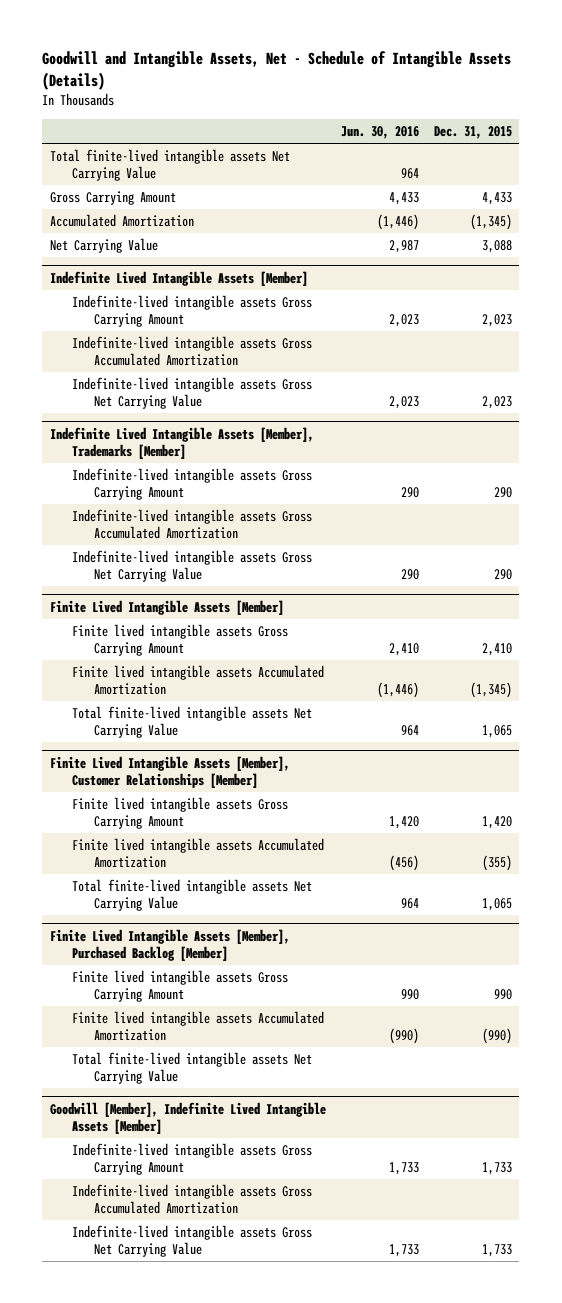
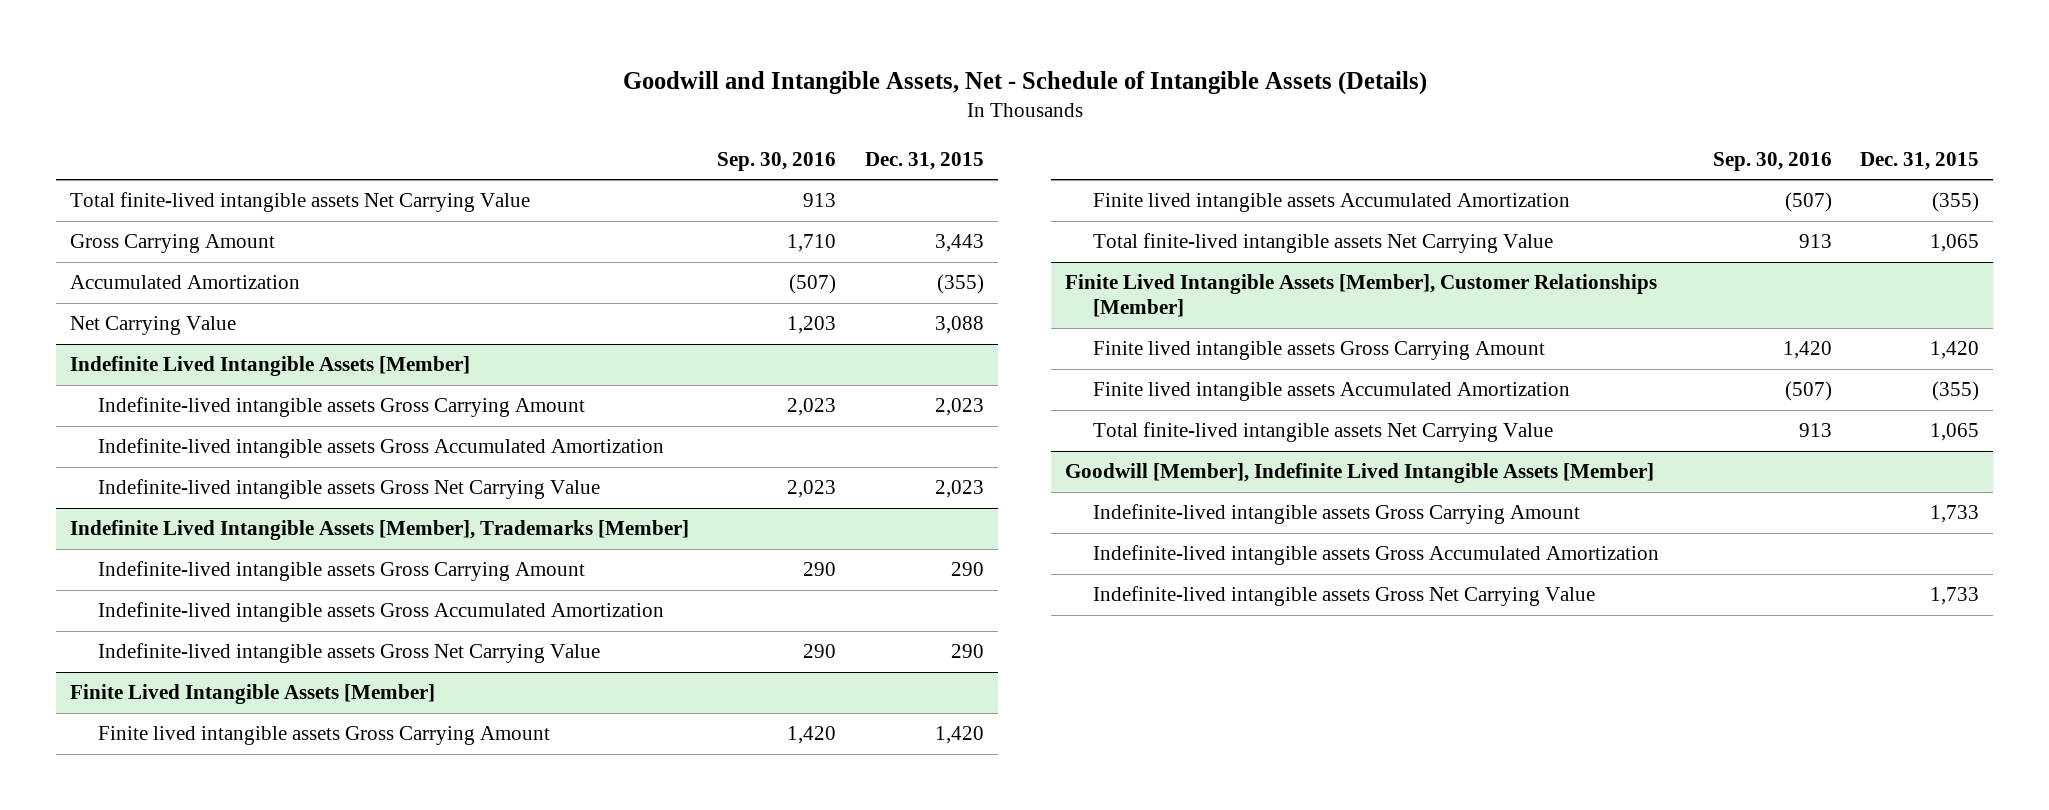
- | Jun. 30, 2016 | Dec. 31, 2015
+ | Sep. 30, 2016 | Dec. 31, 2015
- Gross Carrying Amount | 4,433 | 4,433
- Accumulated Amortization | (1,446) | (1,345)
+ Gross Carrying Amount | 1,710 | 3,443
+ Accumulated Amortization | (507) | (355)
@ Finite Lived Intangible Assets [Member]
- Finite lived intangible assets Gross Carrying Amount | 2,410 | 2,410
- Finite lived intangible assets Accumulated Amortization | (1,446) | (1,345)
+ Finite lived intangible assets Gross Carrying Amount | 1,420 | 1,420
+ Finite lived intangible assets Accumulated Amortization | (507) | (355)
- Finite Lived Intangible Assets [Member], Purchased Backlog [Member]
- Finite lived intangible assets Gross Carrying Amount | 990 | 990
- Finite lived intangible assets Accumulated Amortization | (990) | (990)
- Total finite-lived intangible assets Net Carrying Value

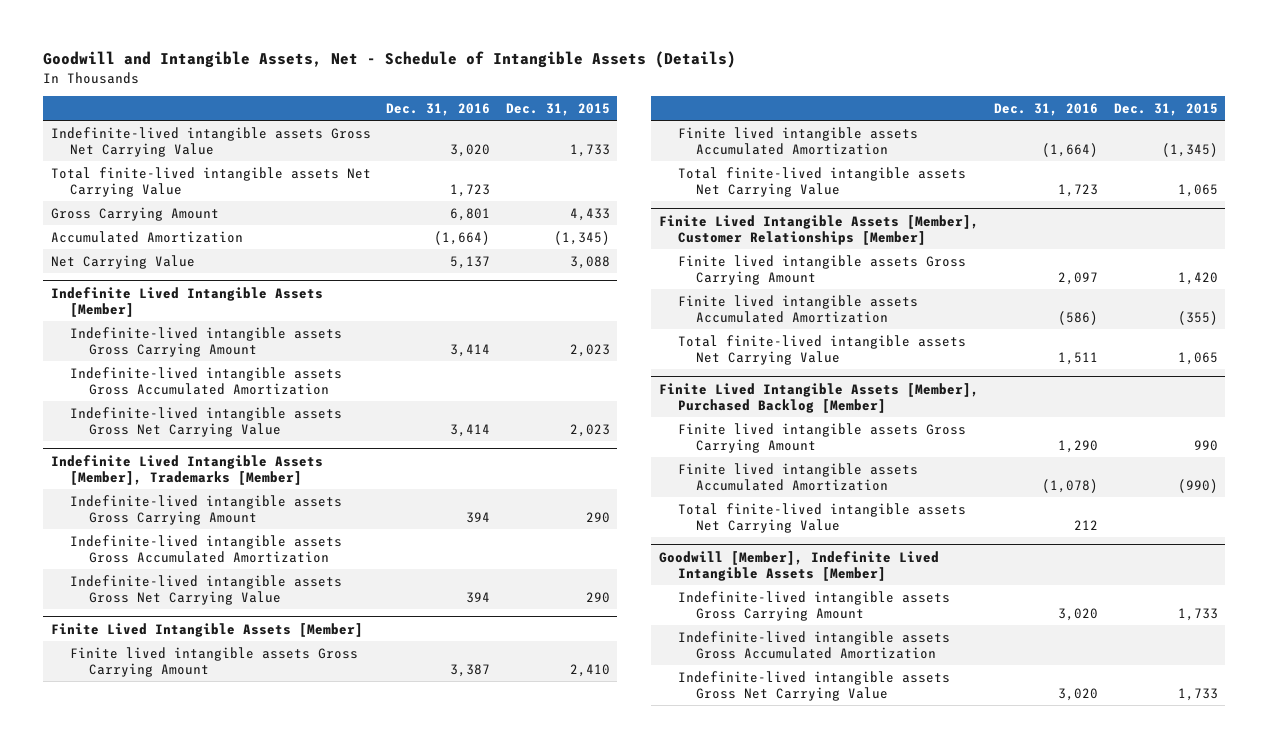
- | Sep. 30, 2016 | Dec. 31, 2015
+ | Dec. 31, 2016 | Dec. 31, 2015
+ Indefinite-lived intangible assets Gross Net Carrying Value | 3,020 | 1,733
- Gross Carrying Amount | 1,710 | 3,443
- Accumulated Amortization | (507) | (355)
+ Gross Carrying Amount | 6,801 | 4,433
+ Accumulated Amortization | (1,664) | (1,345)
@ Finite Lived Intangible Assets [Member]
- Finite lived intangible assets Gross Carrying Amount | 1,420 | 1,420
- Finite lived intangible assets Accumulated Amortization | (507) | (355)
+ Finite lived intangible assets Gross Carrying Amount | 3,387 | 2,410
+ Finite lived intangible assets Accumulated Amortization | (1,664) | (1,345)
+ Finite Lived Intangible Assets [Member], Purchased Backlog [Member]
+ Finite lived intangible assets Gross Carrying Amount | 1,290 | 990
+ Finite lived intangible assets Accumulated Amortization | (1,078) | (990)
+ Total finite-lived intangible assets Net Carrying Value | 212 |

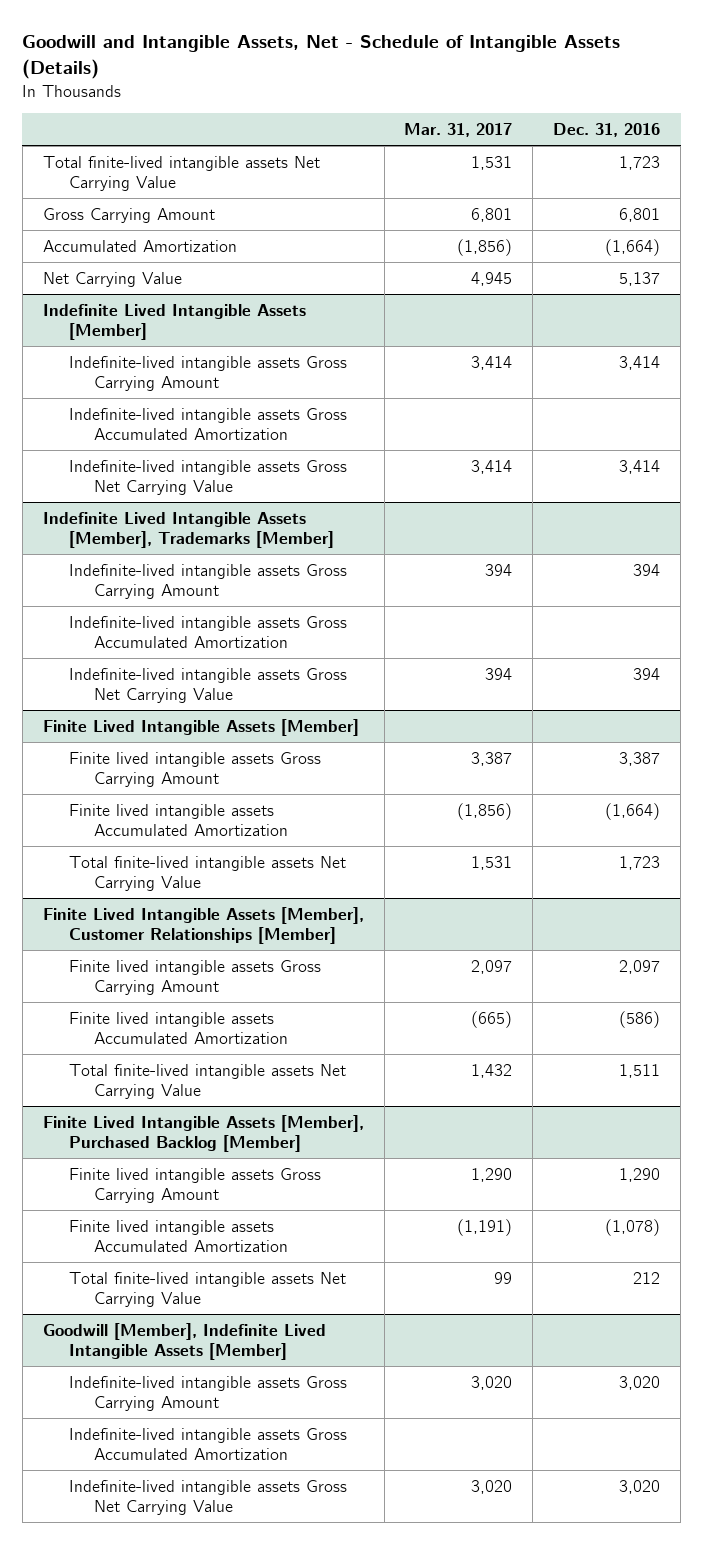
- | Dec. 31, 2016 | Dec. 31, 2015
+ | Mar. 31, 2017 | Dec. 31, 2016
- Indefinite-lived intangible assets Gross Net Carrying Value | 3,020 | 1,733

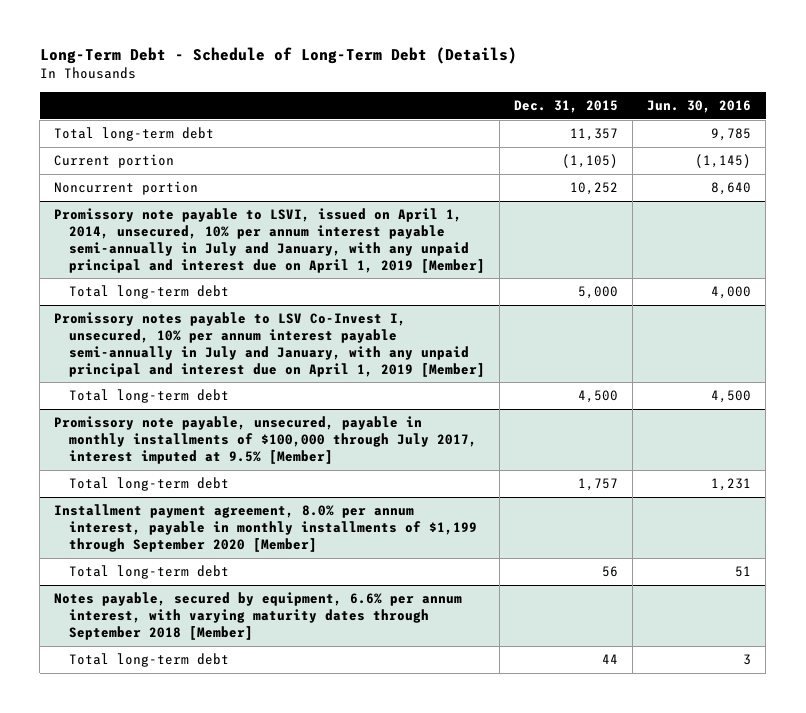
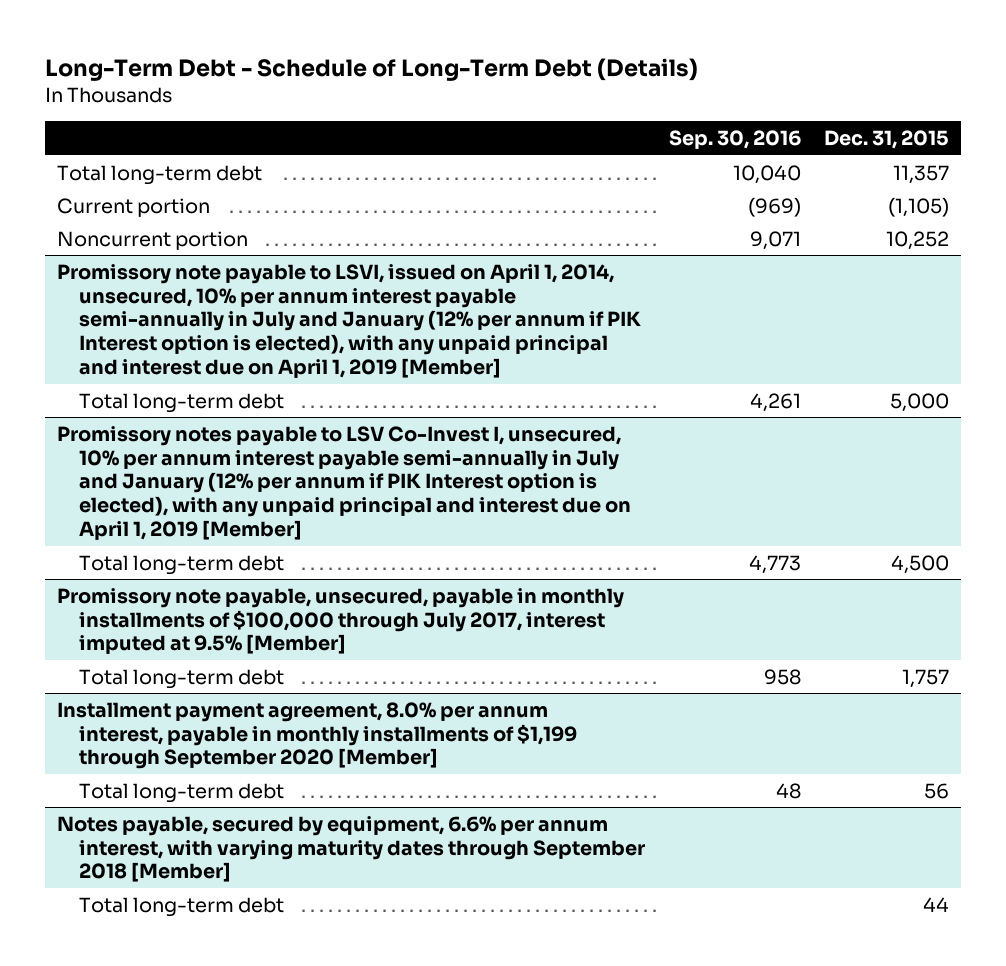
- | Dec. 31, 2015 | Jun. 30, 2016
+ | Sep. 30, 2016 | Dec. 31, 2015
- Promissory note payable to LSVI, issued on April 1, 2014, unsecured, 10% per annum interest payable semi-annually in July and January, with any unpaid principal and interest due on April 1, 2019 [Member]
+ Promissory note payable to LSVI, issued on April 1, 2014, unsecured, 10% per annum interest payable semi-annually in July and January (12% per annum if PIK Interest option is elected), with any unpaid principal and interest due on April 1, 2019 [Member]
- Promissory notes payable to LSV Co-Invest I, unsecured, 10% per annum interest payable semi-annually in July and January, with any unpaid principal and interest due on April 1, 2019 [Member]
+ Promissory notes payable to LSV Co-Invest I, unsecured, 10% per annum interest payable semi-annually in July and January (12% per annum if PIK Interest option is elected), with any unpaid principal and interest due on April 1, 2019 [Member]

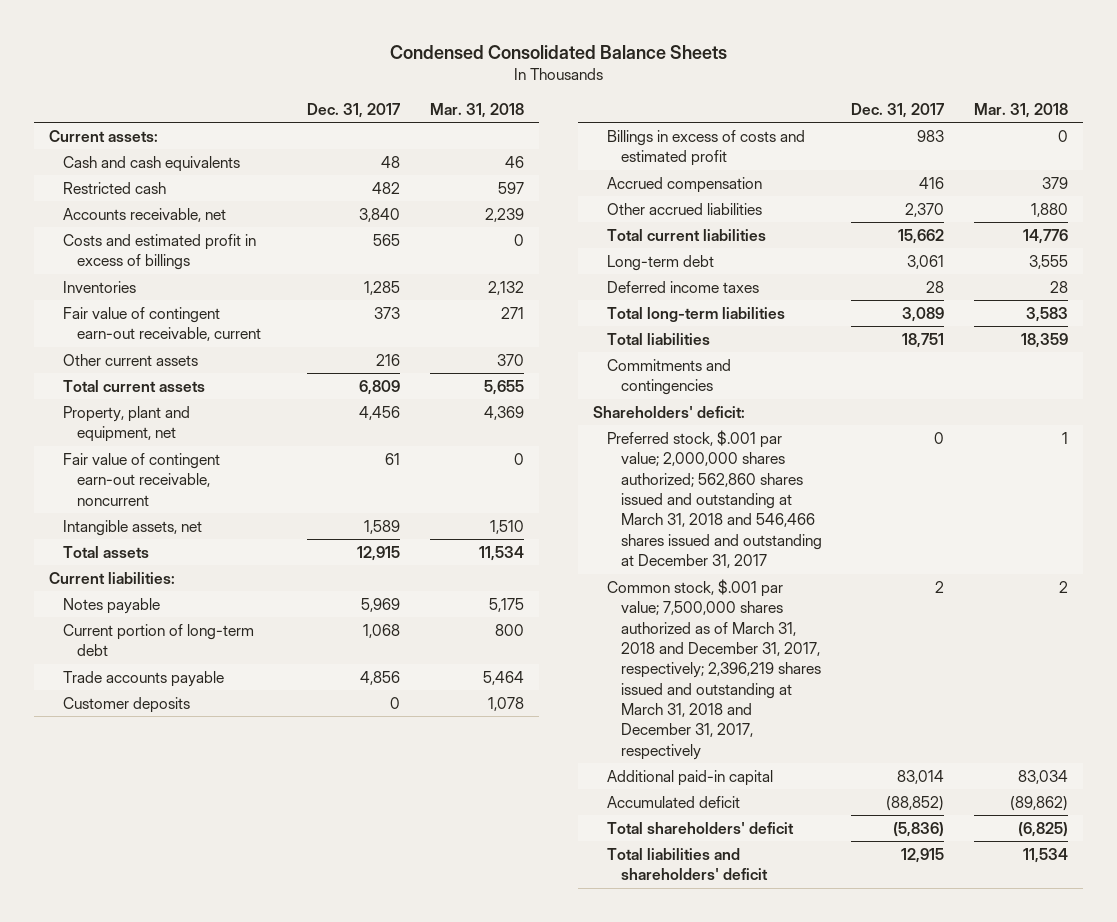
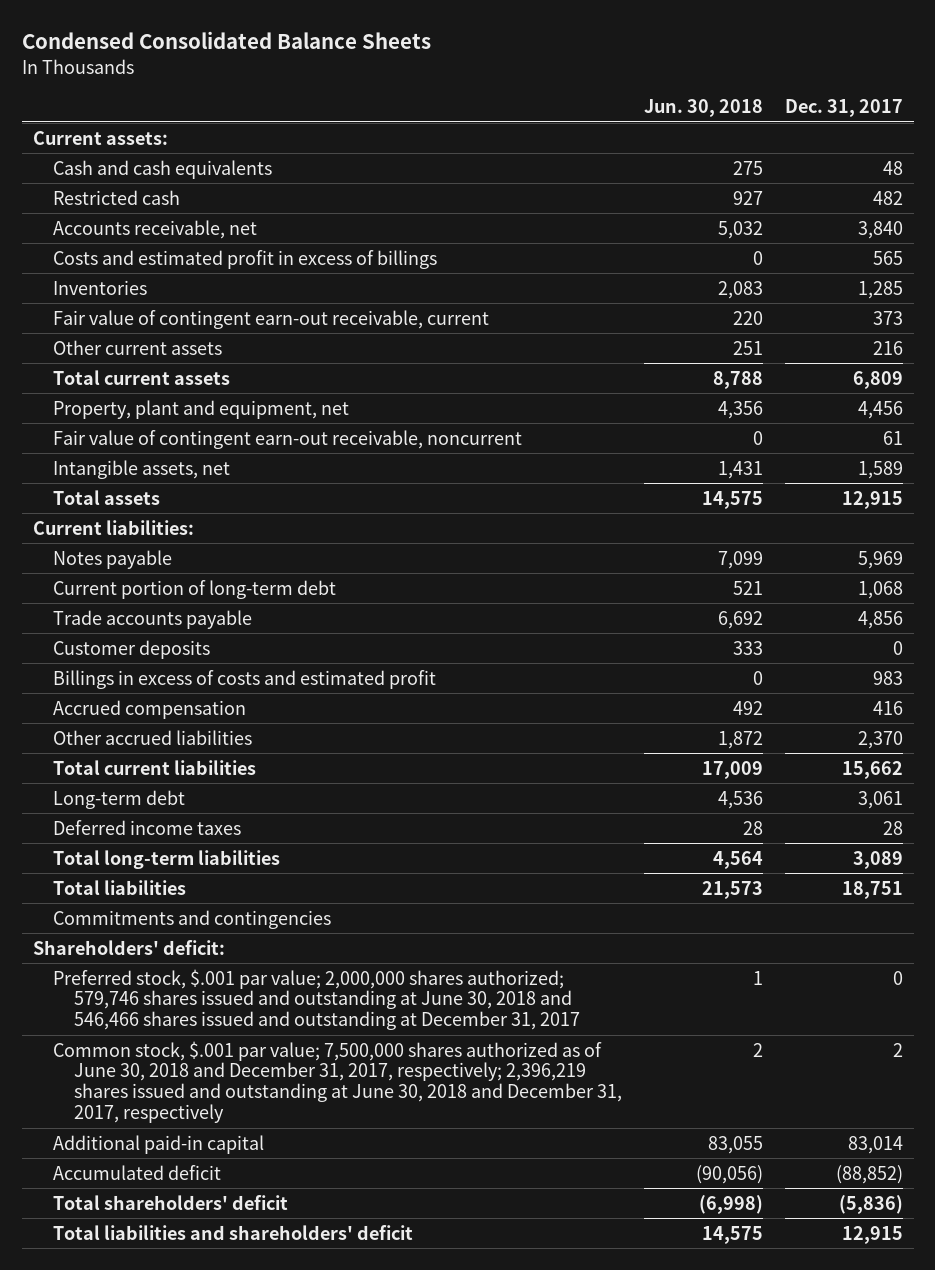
- | Dec. 31, 2017 | Mar. 31, 2018
+ | Jun. 30, 2018 | Dec. 31, 2017
- Preferred stock, $.001 par value; 2,000,000 shares authorized; 562,860 shares issued and outstanding at March 31, 2018 and 546,466 shares issued and outstanding at December 31, 2017 | 0 | 1
- Common stock, $.001 par value; 7,500,000 shares authorized as of March 31, 2018 and December 31, 2017, respectively; 2,396,219 shares issued and outstanding at March 31, 2018 and December 31, 2017, respectively | 2 | 2
+ Preferred stock, $.001 par value; 2,000,000 shares authorized; 579,746 shares issued and outstanding at June 30, 2018 and 546,466 shares issued and outstanding at December 31, 2017 | 1 | 0
+ Common stock, $.001 par value; 7,500,000 shares authorized as of June 30, 2018 and December 31, 2017, respectively; 2,396,219 shares issued and outstanding at June 30, 2018 and December 31, 2017, respectively | 2 | 2

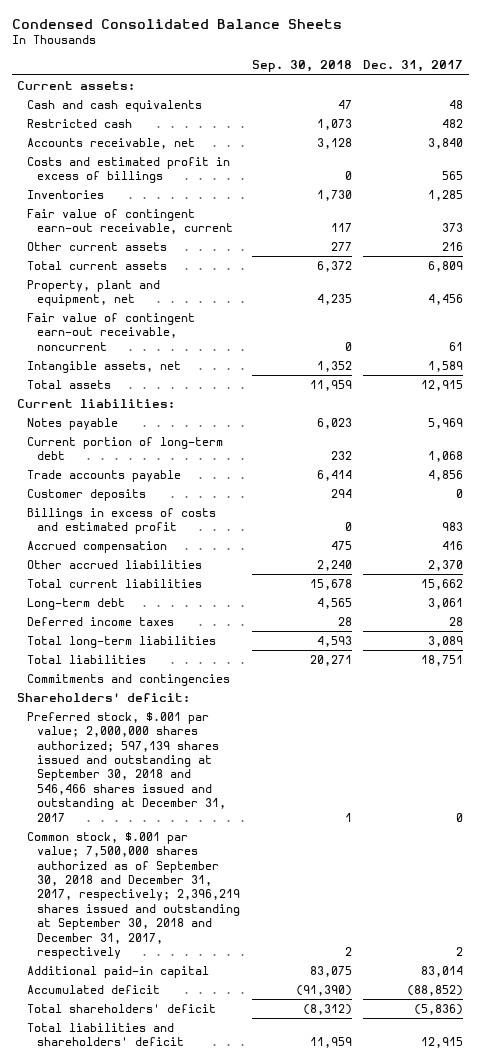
- | Jun. 30, 2018 | Dec. 31, 2017
+ | Sep. 30, 2018 | Dec. 31, 2017
- Preferred stock, $.001 par value; 2,000,000 shares authorized; 579,746 shares issued and outstanding at June 30, 2018 and 546,466 shares issued and outstanding at December 31, 2017 | 1 | 0
- Common stock, $.001 par value; 7,500,000 shares authorized as of June 30, 2018 and December 31, 2017, respectively; 2,396,219 shares issued and outstanding at June 30, 2018 and December 31, 2017, respectively | 2 | 2
+ Preferred stock, $.001 par value; 2,000,000 shares authorized; 597,139 shares issued and outstanding at September 30, 2018 and 546,466 shares issued and outstanding at December 31, 2017 | 1 | 0
+ Common stock, $.001 par value; 7,500,000 shares authorized as of September 30, 2018 and December 31, 2017, respectively; 2,396,219 shares issued and outstanding at September 30, 2018 and December 31, 2017, respectively | 2 | 2

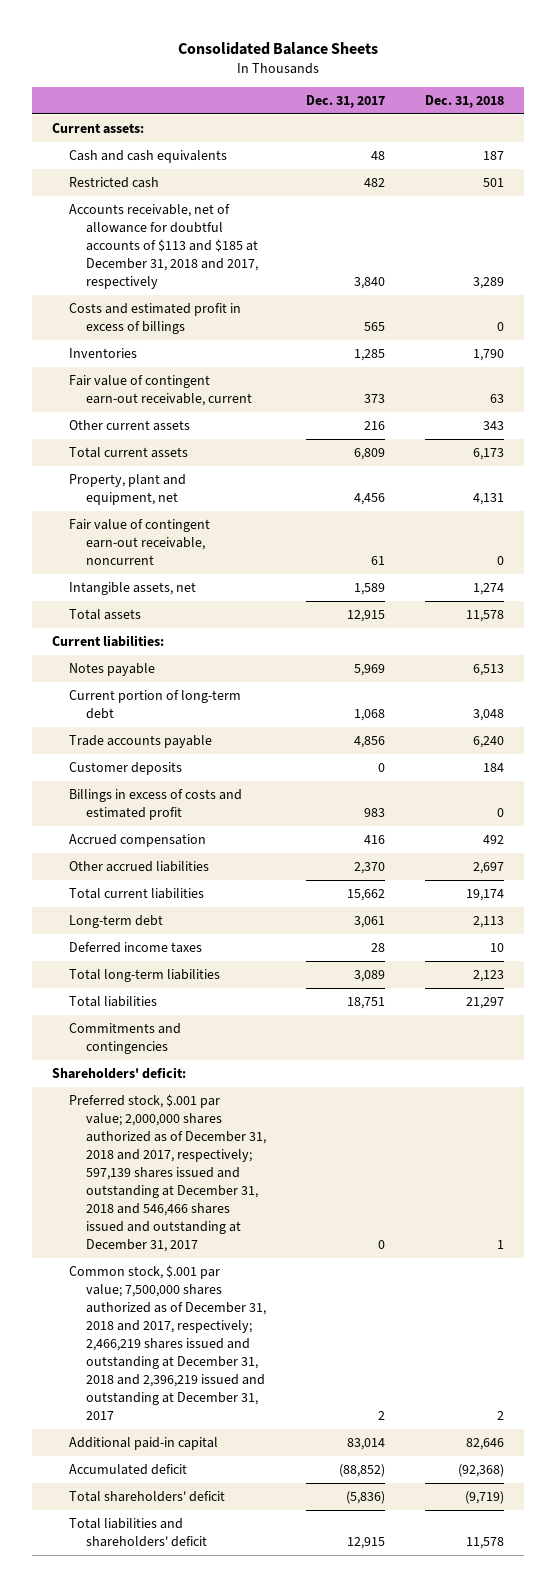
- Condensed Consolidated Balance Sheets
+ Consolidated Balance Sheets
- | Sep. 30, 2018 | Dec. 31, 2017
+ | Dec. 31, 2017 | Dec. 31, 2018
- Accounts receivable, net | 3,128 | 3,840
+ Accounts receivable, net of allowance for doubtful accounts of $113 and $185 at December 31, 2018 and 2017, respectively | 3,840 | 3,289
- Preferred stock, $.001 par value; 2,000,000 shares authorized; 597,139 shares issued and outstanding at September 30, 2018 and 546,466 shares issued and outstanding at December 31, 2017 | 1 | 0
- Common stock, $.001 par value; 7,500,000 shares authorized as of September 30, 2018 and December 31, 2017, respectively; 2,396,219 shares issued and outstanding at September 30, 2018 and December 31, 2017, respectively | 2 | 2
+ Preferred stock, $.001 par value; 2,000,000 shares authorized as of December 31, 2018 and 2017, respectively; 597,139 shares issued and outstanding at December 31, 2018 and 546,466 shares issued and outstanding at December 31, 2017 | 0 | 1
+ Common stock, $.001 par value; 7,500,000 shares authorized as of December 31, 2018 and 2017, respectively; 2,466,219 shares issued and outstanding at December 31, 2018 and 2,396,219 issued and outstanding at December 31, 2017 | 2 | 2

